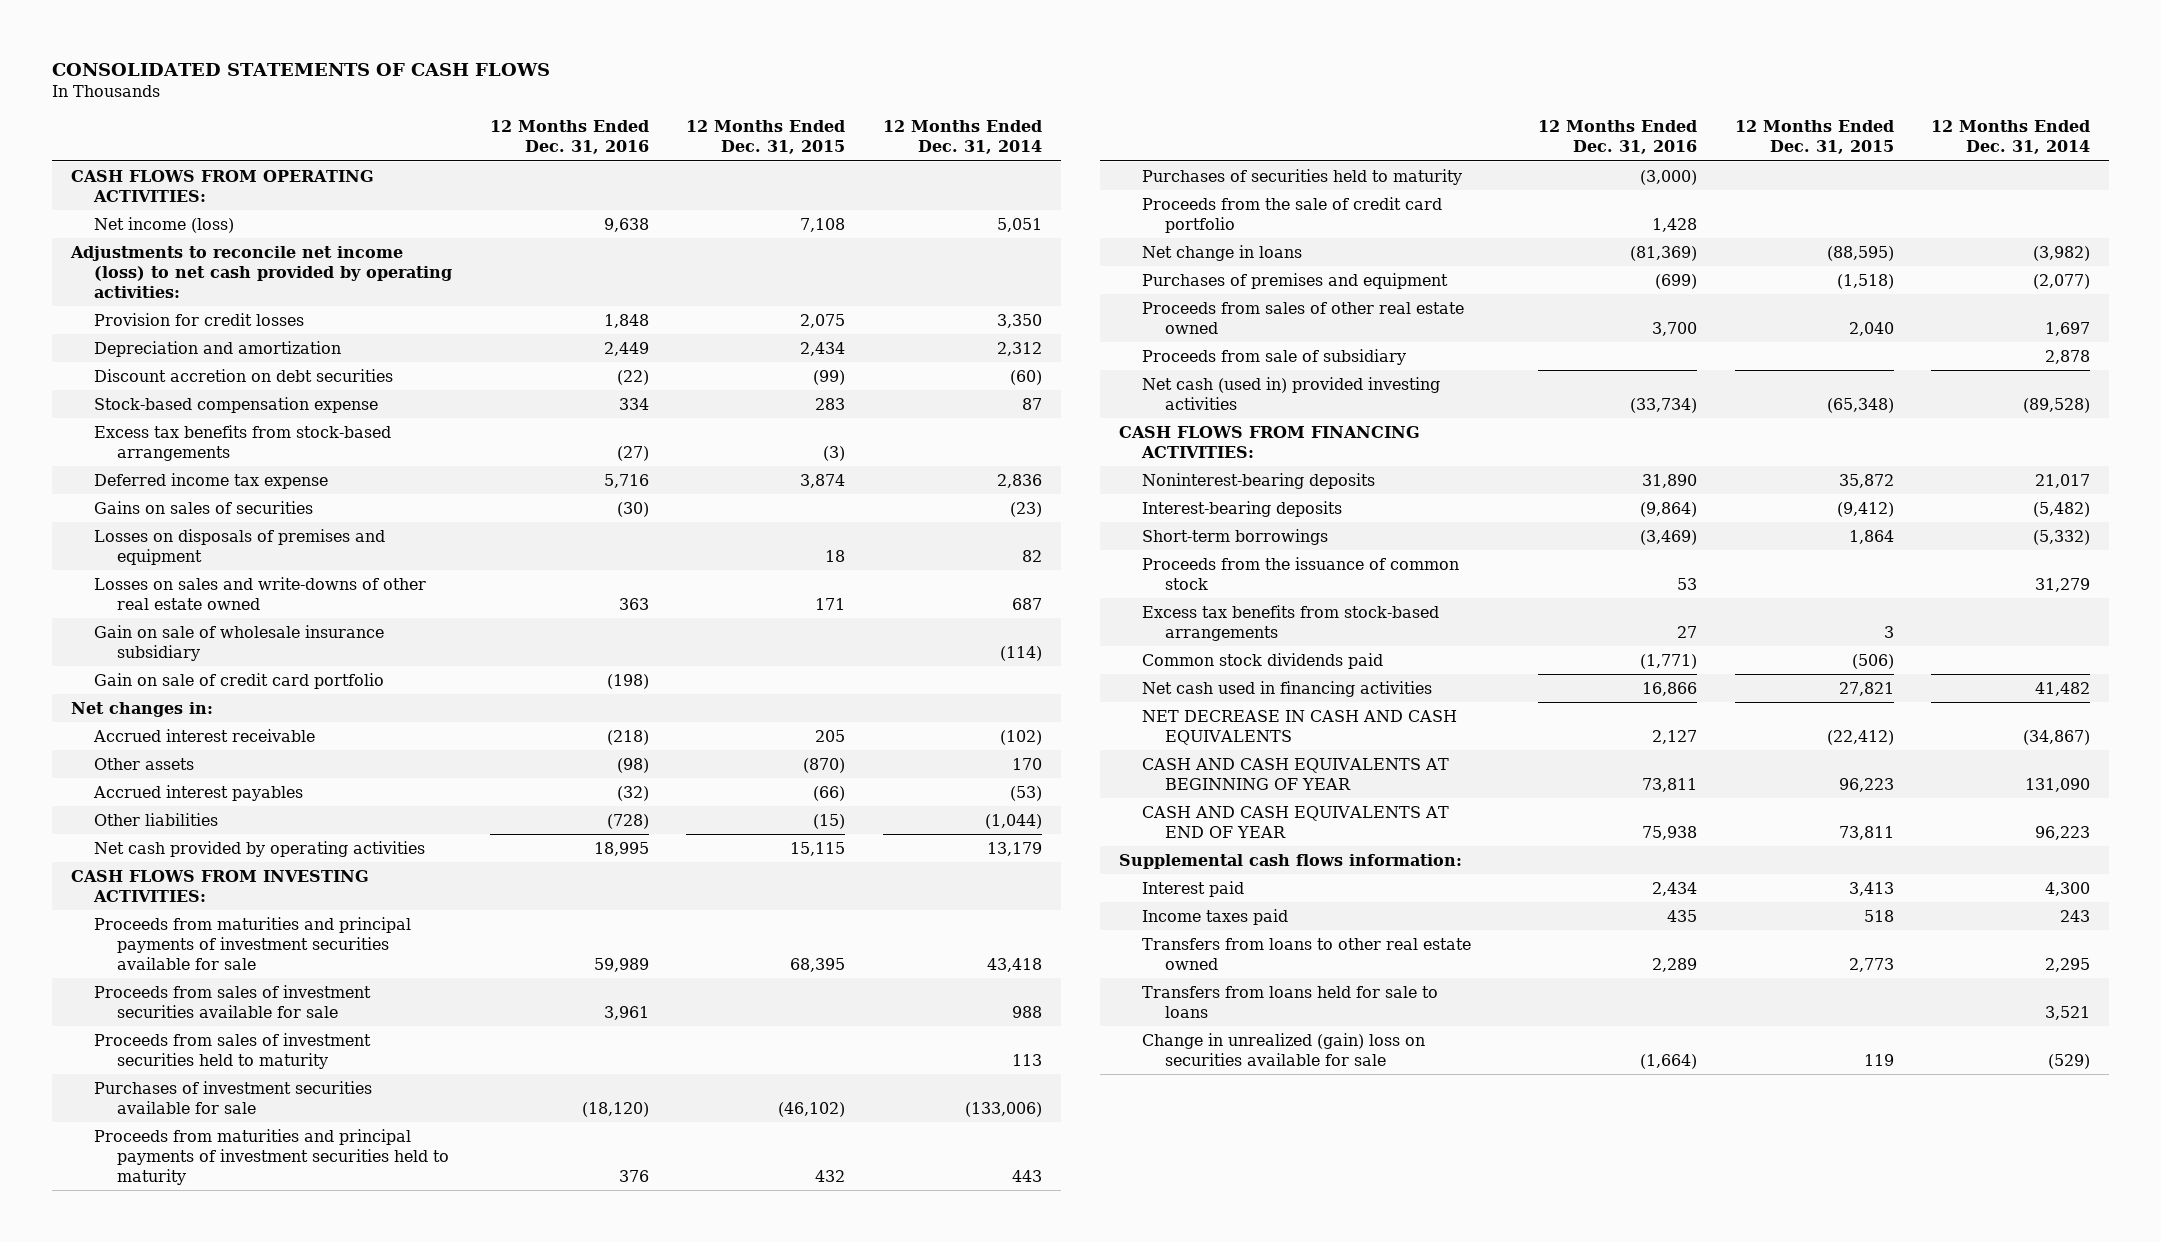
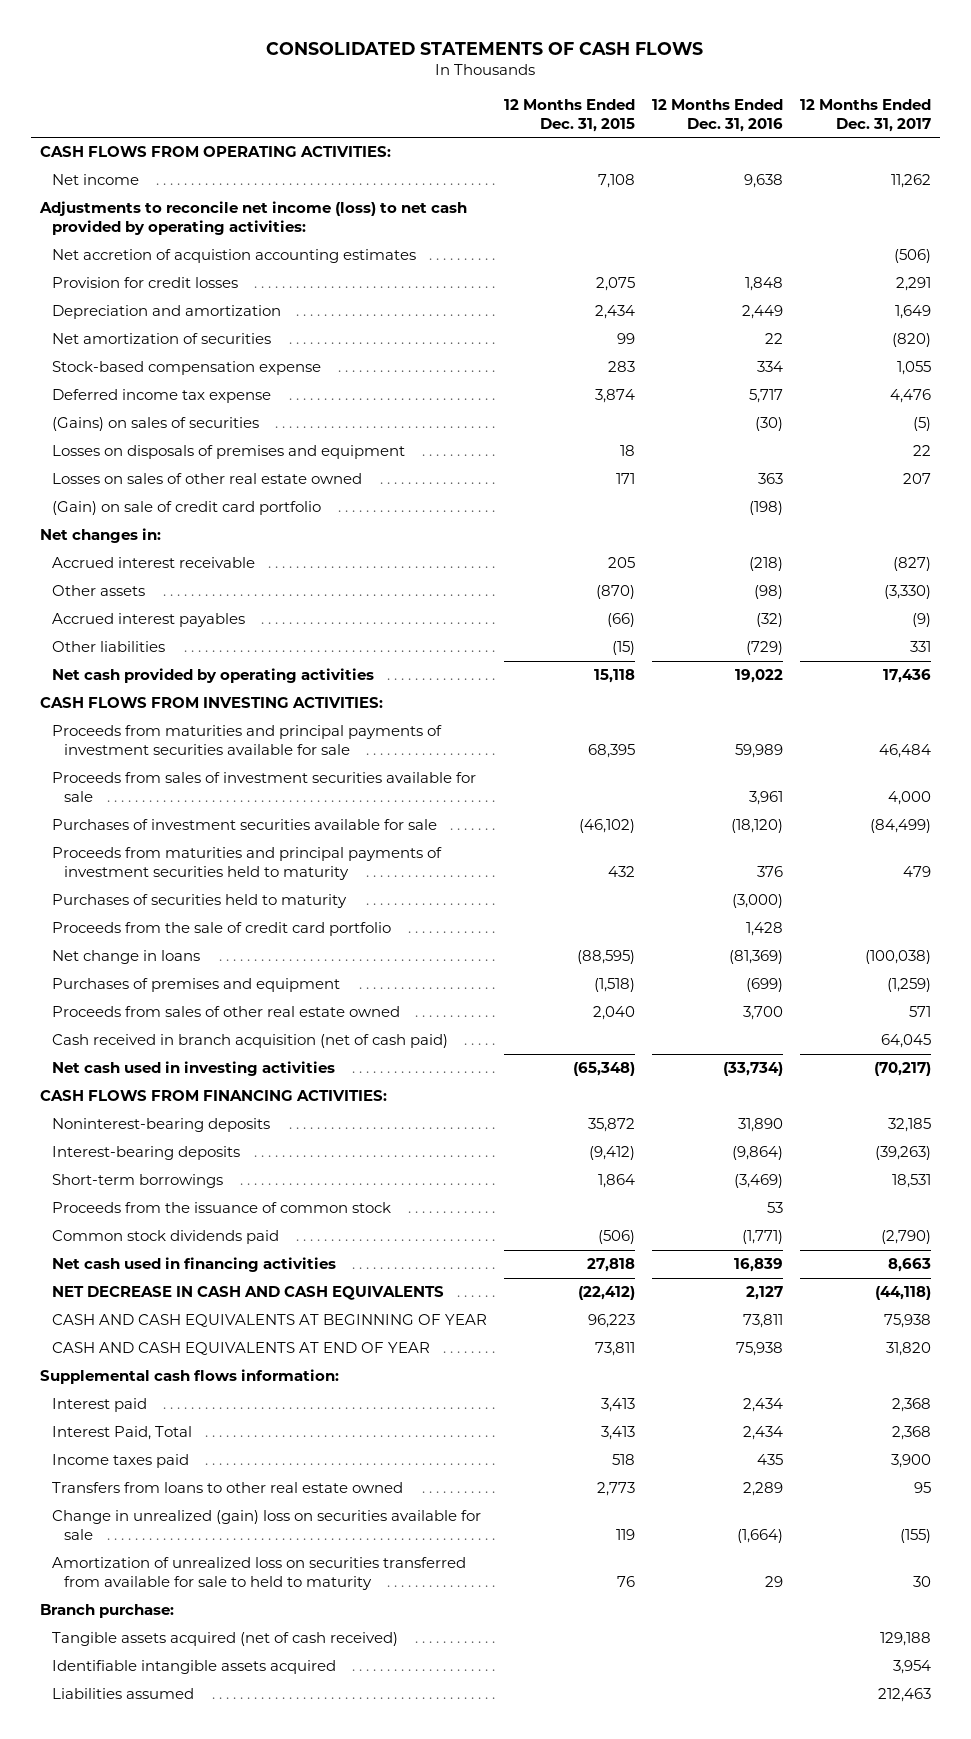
- | 12 Months Ended Dec. 31, 2016 | 12 Months Ended Dec. 31, 2015 | 12 Months Ended Dec. 31, 2014
+ | 12 Months Ended Dec. 31, 2015 | 12 Months Ended Dec. 31, 2016 | 12 Months Ended Dec. 31, 2017
- Net income (loss) | 9,638 | 7,108 | 5,051
+ Net income | 7,108 | 9,638 | 11,262
+ Net accretion of acquistion accounting estimates | | | (506)
- Discount accretion on debt securities | (22) | (99) | (60)
+ Net amortization of securities | 99 | 22 | (820)
- Excess tax benefits from stock-based arrangements | (27) | (3) |
- Deferred income tax expense | 5,716 | 3,874 | 2,836
- Gains on sales of securities | (30) | | (23)
+ Deferred income tax expense | 3,874 | 5,717 | 4,476
+ (Gains) on sales of securities | | (30) | (5)
- Losses on sales and write-downs of other real estate owned | 363 | 171 | 687
- Gain on sale of wholesale insurance subsidiary | | | (114)
- Gain on sale of credit card portfolio | (198) | |
+ Losses on sales of other real estate owned | 171 | 363 | 207
+ (Gain) on sale of credit card portfolio | | (198) |
- Other liabilities | (728) | (15) | (1,044)
- Net cash provided by operating activities | 18,995 | 15,115 | 13,179
+ Other liabilities | (15) | (729) | 331
+ Net cash provided by operating activities | 15,118 | 19,022 | 17,436
- Proceeds from sales of investment securities held to maturity | | | 113
- Proceeds from sale of subsidiary | | | 2,878
- Net cash (used in) provided investing activities | (33,734) | (65,348) | (89,528)
+ Cash received in branch acquisition (net of cash paid) | | | 64,045
+ Net cash used in investing activities | (65,348) | (33,734) | (70,217)
- Excess tax benefits from stock-based arrangements | 27 | 3 |
- Net cash used in financing activities | 16,866 | 27,821 | 41,482
+ Net cash used in financing activities | 27,818 | 16,839 | 8,663
+ Interest Paid, Total | 3,413 | 2,434 | 2,368
- Transfers from loans held for sale to loans | | | 3,521
+ Amortization of unrealized loss on securities transferred from available for sale to held to maturity | 76 | 29 | 30
+ Branch purchase:
+ Tangible assets acquired (net of cash received) | | | 129,188
+ Identifiable intangible assets acquired | | | 3,954
+ Liabilities assumed | | | 212,463

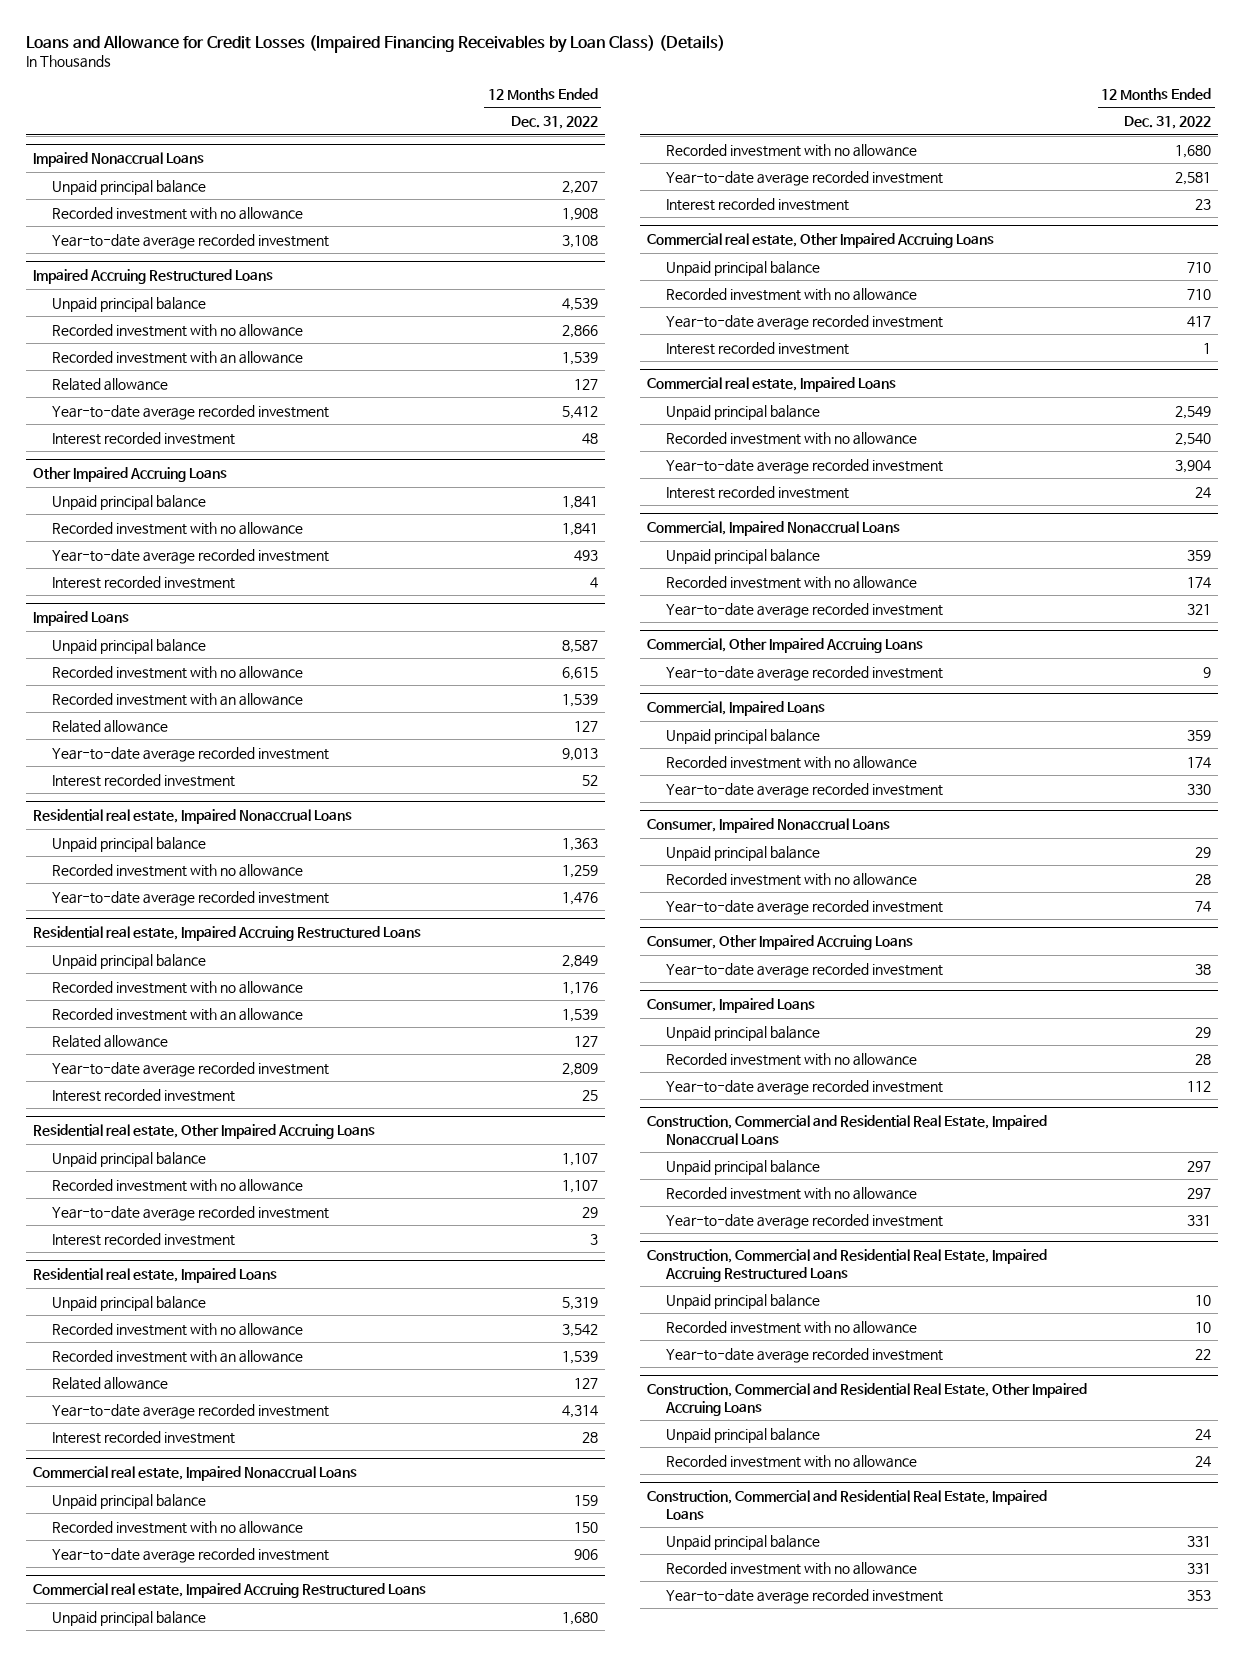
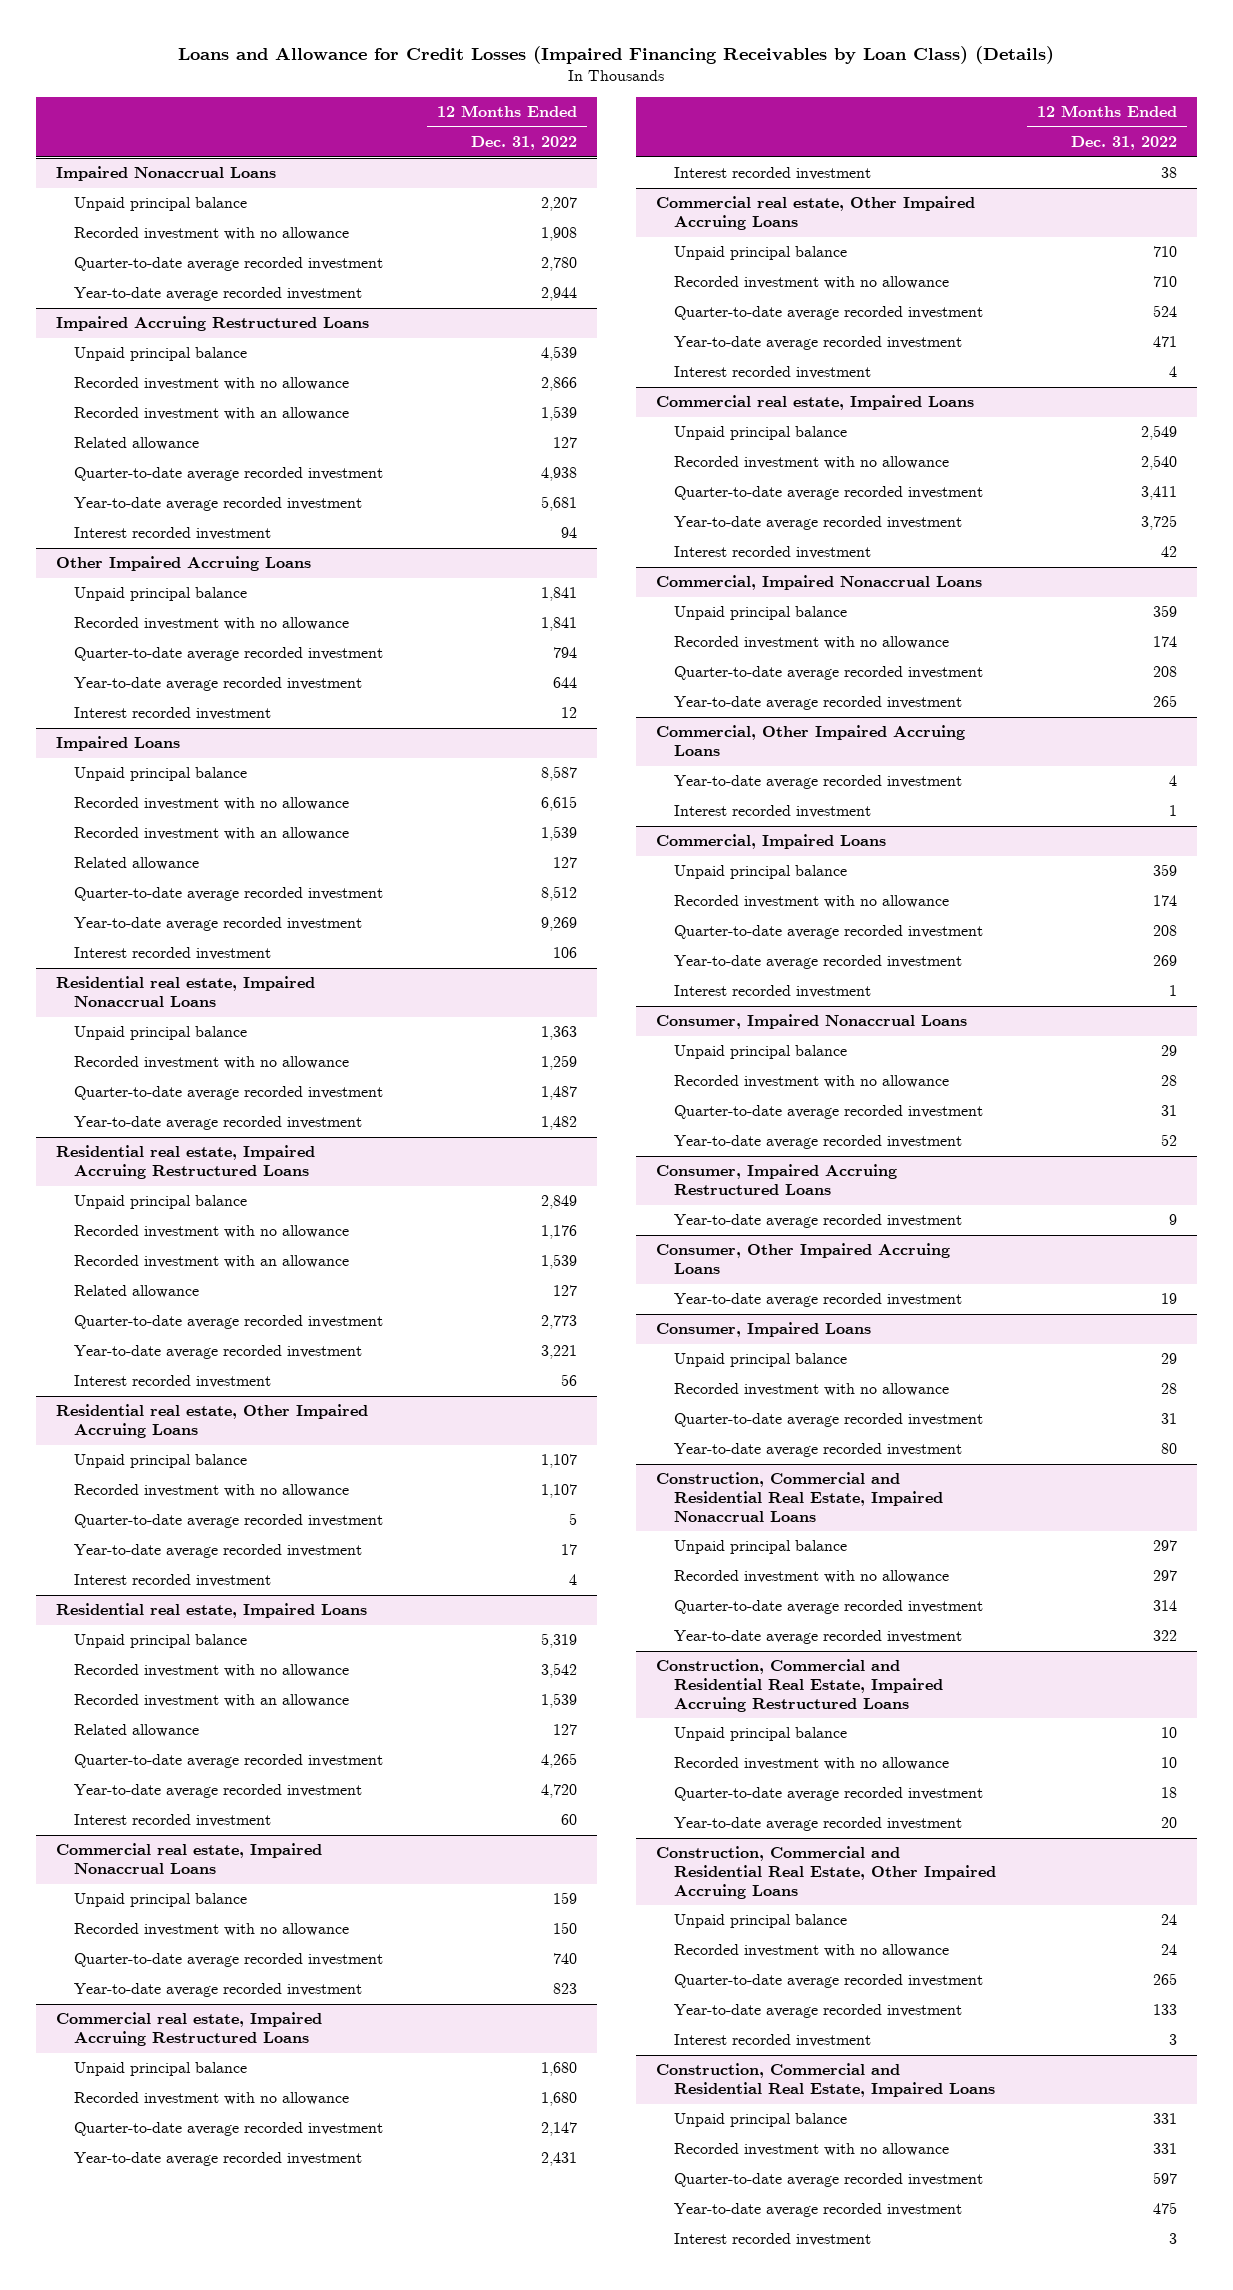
@ Impaired Nonaccrual Loans
- Year-to-date average recorded investment | 3,108
+ Quarter-to-date average recorded investment | 2,780
+ Year-to-date average recorded investment | 2,944
@ Impaired Accruing Restructured Loans
- Year-to-date average recorded investment | 5,412
- Interest recorded investment | 48
+ Quarter-to-date average recorded investment | 4,938
+ Year-to-date average recorded investment | 5,681
+ Interest recorded investment | 94
@ Other Impaired Accruing Loans
- Year-to-date average recorded investment | 493
- Interest recorded investment | 4
+ Quarter-to-date average recorded investment | 794
+ Year-to-date average recorded investment | 644
+ Interest recorded investment | 12
@ Impaired Loans
- Year-to-date average recorded investment | 9,013
- Interest recorded investment | 52
+ Quarter-to-date average recorded investment | 8,512
+ Year-to-date average recorded investment | 9,269
+ Interest recorded investment | 106
@ Residential real estate, Impaired Nonaccrual Loans
- Year-to-date average recorded investment | 1,476
+ Quarter-to-date average recorded investment | 1,487
+ Year-to-date average recorded investment | 1,482
@ Residential real estate, Impaired Accruing Restructured Loans
- Year-to-date average recorded investment | 2,809
- Interest recorded investment | 25
+ Quarter-to-date average recorded investment | 2,773
+ Year-to-date average recorded investment | 3,221
+ Interest recorded investment | 56
@ Residential real estate, Other Impaired Accruing Loans
- Year-to-date average recorded investment | 29
- Interest recorded investment | 3
+ Quarter-to-date average recorded investment | 5
+ Year-to-date average recorded investment | 17
+ Interest recorded investment | 4
@ Residential real estate, Impaired Loans
- Year-to-date average recorded investment | 4,314
- Interest recorded investment | 28
+ Quarter-to-date average recorded investment | 4,265
+ Year-to-date average recorded investment | 4,720
+ Interest recorded investment | 60
@ Commercial real estate, Impaired Nonaccrual Loans
- Year-to-date average recorded investment | 906
+ Quarter-to-date average recorded investment | 740
+ Year-to-date average recorded investment | 823
@ Commercial real estate, Impaired Accruing Restructured Loans
- Year-to-date average recorded investment | 2,581
- Interest recorded investment | 23
+ Quarter-to-date average recorded investment | 2,147
+ Year-to-date average recorded investment | 2,431
+ Interest recorded investment | 38
@ Commercial real estate, Other Impaired Accruing Loans
- Year-to-date average recorded investment | 417
- Interest recorded investment | 1
+ Quarter-to-date average recorded investment | 524
+ Year-to-date average recorded investment | 471
+ Interest recorded investment | 4
@ Commercial real estate, Impaired Loans
- Year-to-date average recorded investment | 3,904
- Interest recorded investment | 24
+ Quarter-to-date average recorded investment | 3,411
+ Year-to-date average recorded investment | 3,725
+ Interest recorded investment | 42
@ Commercial, Impaired Nonaccrual Loans
- Year-to-date average recorded investment | 321
+ Quarter-to-date average recorded investment | 208
+ Year-to-date average recorded investment | 265
@ Commercial, Other Impaired Accruing Loans
- Year-to-date average recorded investment | 9
+ Year-to-date average recorded investment | 4
+ Interest recorded investment | 1
@ Commercial, Impaired Loans
- Year-to-date average recorded investment | 330
+ Quarter-to-date average recorded investment | 208
+ Year-to-date average recorded investment | 269
+ Interest recorded investment | 1
@ Consumer, Impaired Nonaccrual Loans
- Year-to-date average recorded investment | 74
+ Quarter-to-date average recorded investment | 31
+ Year-to-date average recorded investment | 52
+ Consumer, Impaired Accruing Restructured Loans
+ Year-to-date average recorded investment | 9
@ Consumer, Other Impaired Accruing Loans
- Year-to-date average recorded investment | 38
+ Year-to-date average recorded investment | 19
@ Consumer, Impaired Loans
- Year-to-date average recorded investment | 112
+ Quarter-to-date average recorded investment | 31
+ Year-to-date average recorded investment | 80
@ Construction, Commercial and Residential Real Estate, Impaired Nonaccrual Loans
- Year-to-date average recorded investment | 331
+ Quarter-to-date average recorded investment | 314
+ Year-to-date average recorded investment | 322
@ Construction, Commercial and Residential Real Estate, Impaired Accruing Restructured Loans
- Year-to-date average recorded investment | 22
+ Quarter-to-date average recorded investment | 18
+ Year-to-date average recorded investment | 20
@ Construction, Commercial and Residential Real Estate, Other Impaired Accruing Loans
+ Quarter-to-date average recorded investment | 265
+ Year-to-date average recorded investment | 133
+ Interest recorded investment | 3
@ Construction, Commercial and Residential Real Estate, Impaired Loans
- Year-to-date average recorded investment | 353
+ Quarter-to-date average recorded investment | 597
+ Year-to-date average recorded investment | 475
+ Interest recorded investment | 3

